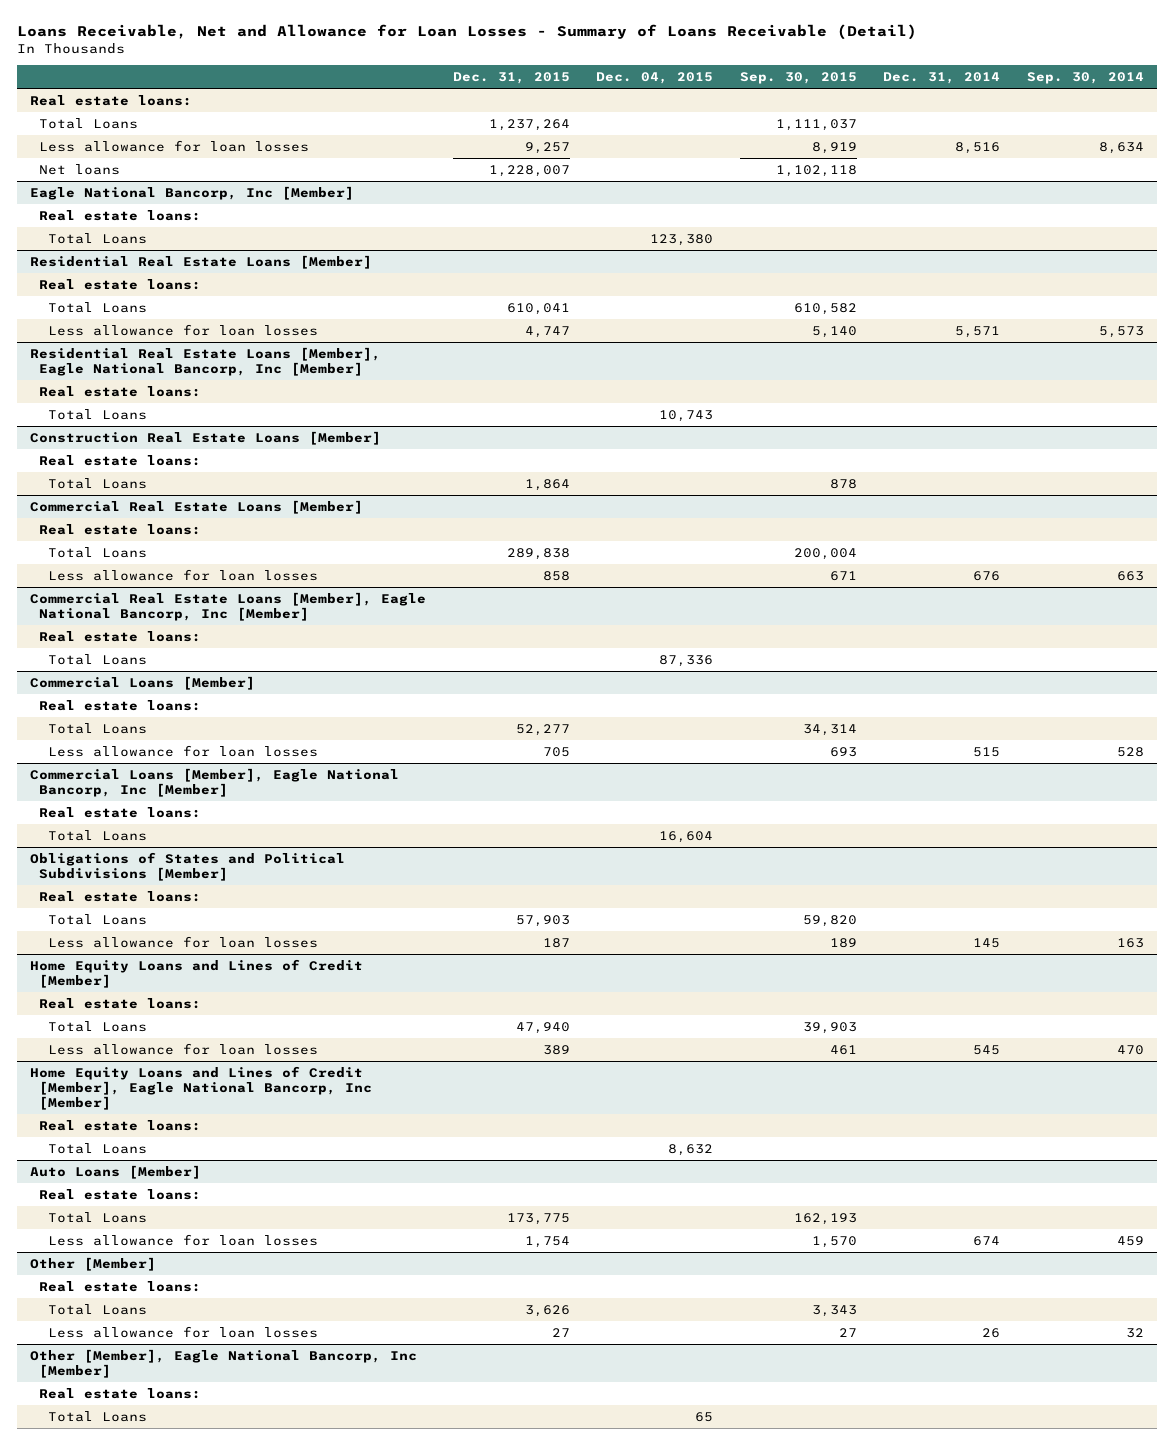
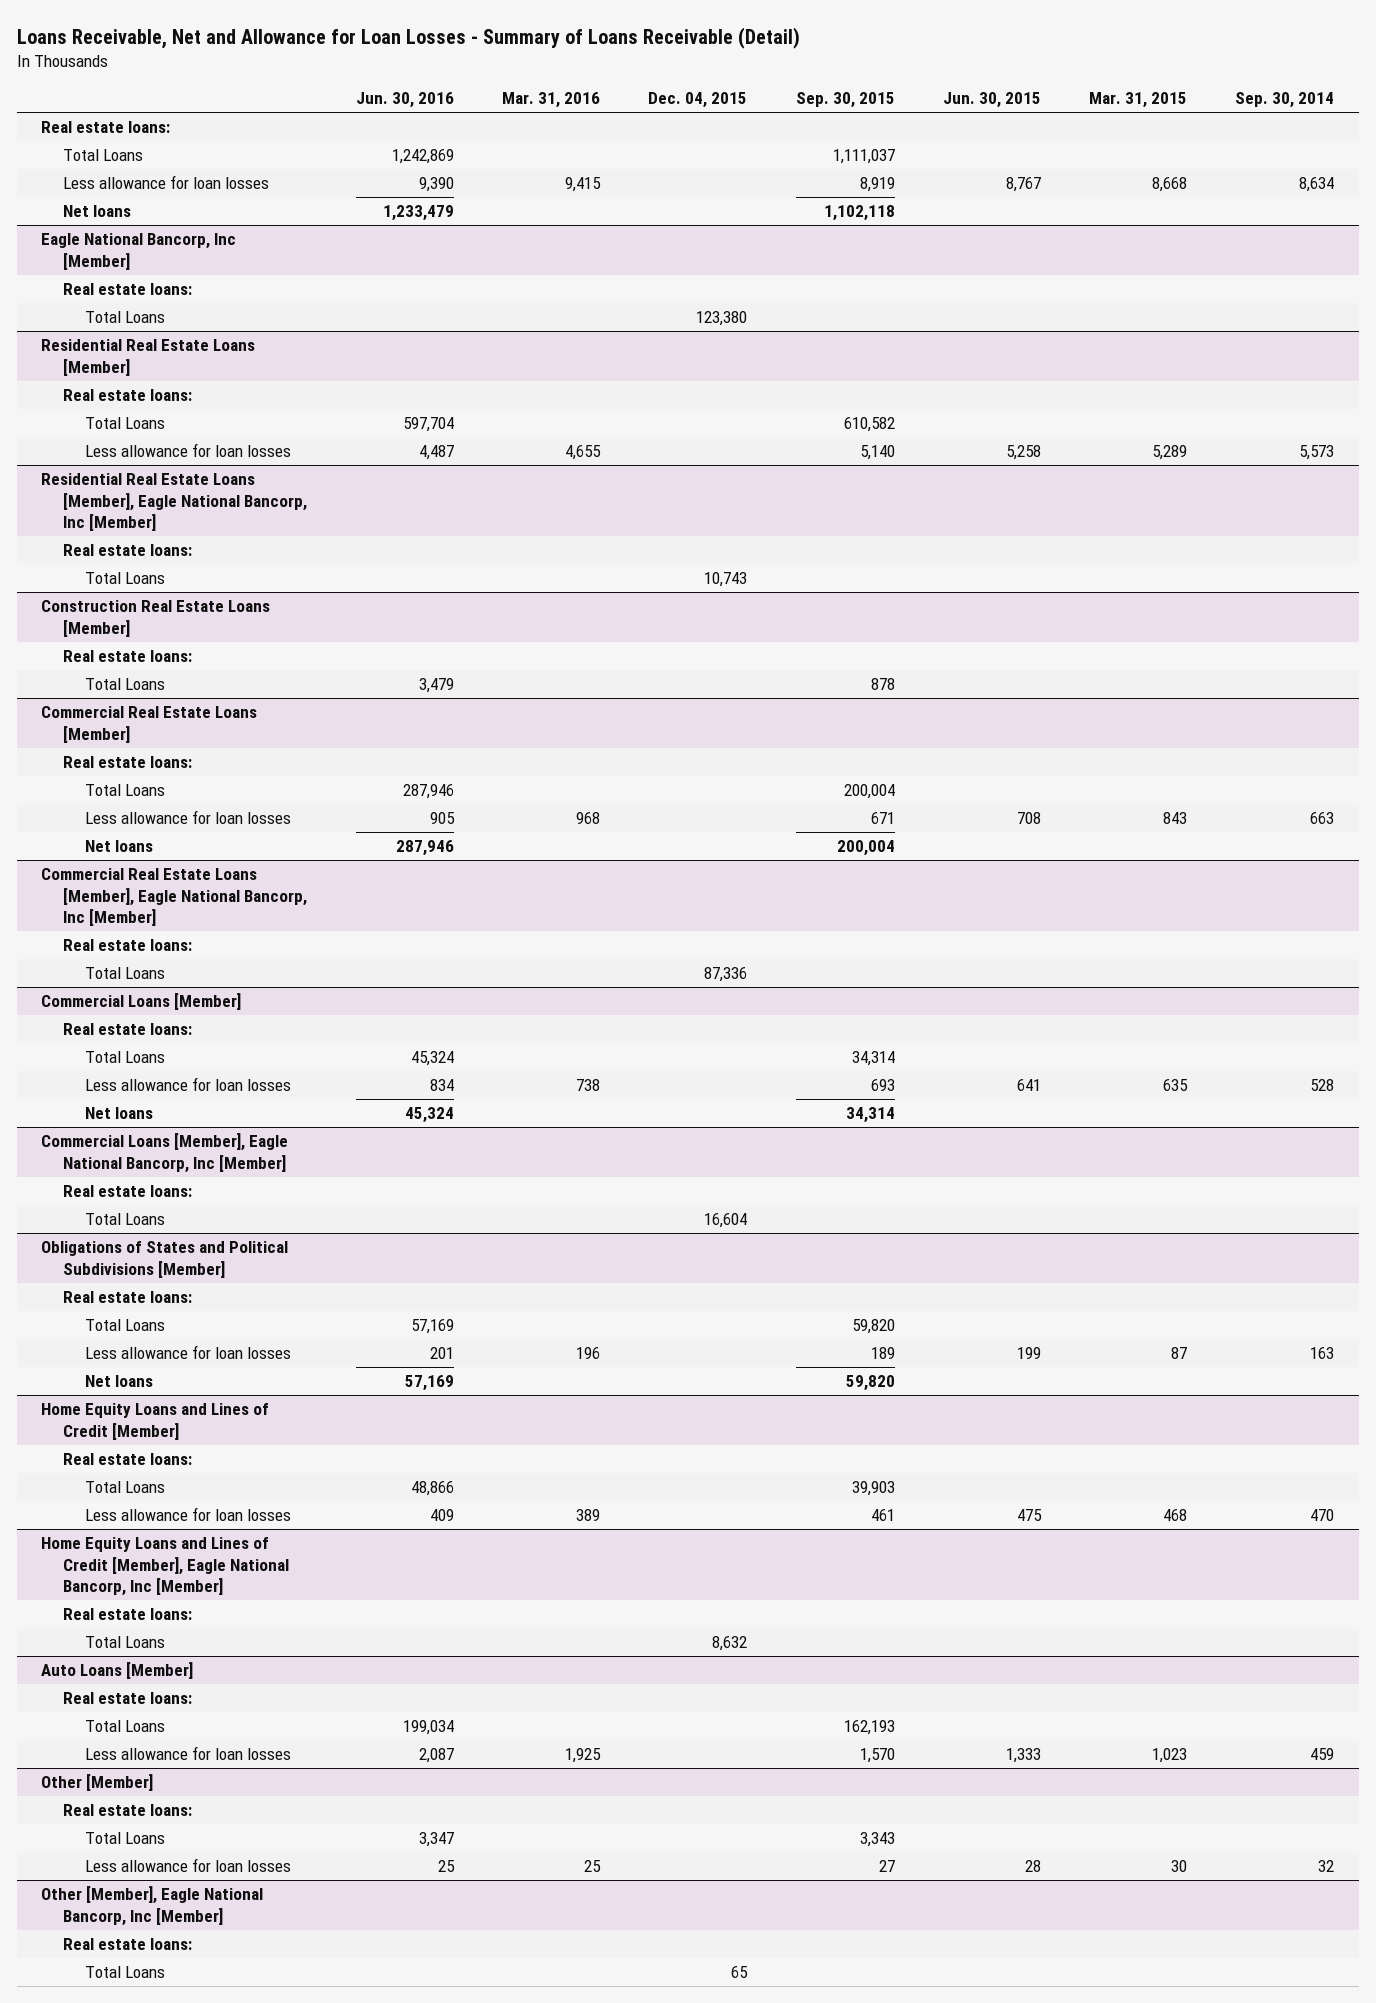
- | Dec. 31, 2015 | Dec. 04, 2015 | Sep. 30, 2015 | Dec. 31, 2014 | Sep. 30, 2014
+ | Jun. 30, 2016 | Mar. 31, 2016 | Dec. 04, 2015 | Sep. 30, 2015 | Jun. 30, 2015 | Mar. 31, 2015 | Sep. 30, 2014
@ Commercial Real Estate Loans [Member]
+ Net loans | 287,946 | | | 200,004 | | |
@ Commercial Loans [Member]
+ Net loans | 45,324 | | | 34,314 | | |
@ Obligations of States and Political Subdivisions [Member]
+ Net loans | 57,169 | | | 59,820 | | |

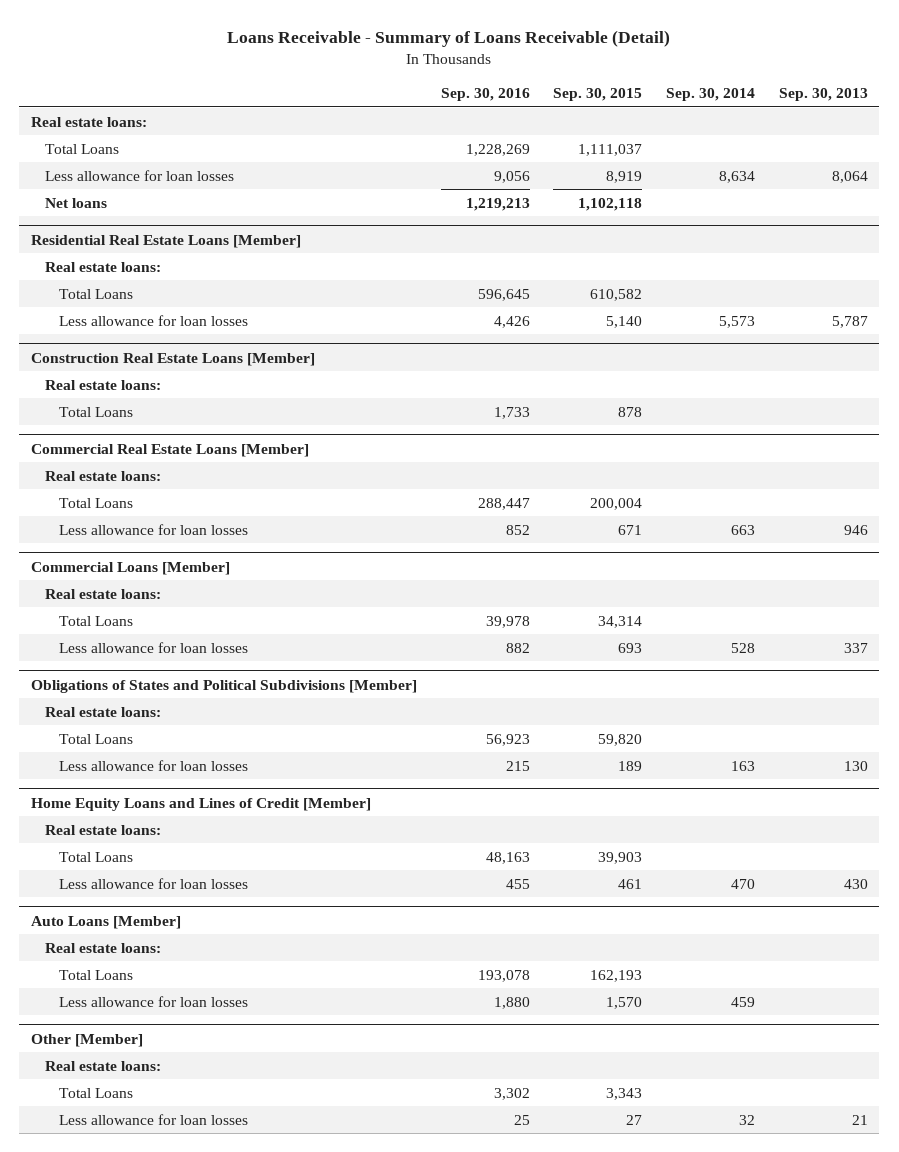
- Loans Receivable, Net and Allowance for Loan Losses - Summary of Loans Receivable (Detail)
+ Loans Receivable - Summary of Loans Receivable (Detail)
- | Jun. 30, 2016 | Mar. 31, 2016 | Dec. 04, 2015 | Sep. 30, 2015 | Jun. 30, 2015 | Mar. 31, 2015 | Sep. 30, 2014
+ | Sep. 30, 2016 | Sep. 30, 2015 | Sep. 30, 2014 | Sep. 30, 2013
- Eagle National Bancorp, Inc [Member]
- Real estate loans:
- Total Loans | | | 123,380 | | | |
- Residential Real Estate Loans [Member], Eagle National Bancorp, Inc [Member]
- Real estate loans:
- Total Loans | | | 10,743 | | | |
@ Commercial Real Estate Loans [Member]
- Net loans | 287,946 | | | 200,004 | | |
- Commercial Real Estate Loans [Member], Eagle National Bancorp, Inc [Member]
- Real estate loans:
- Total Loans | | | 87,336 | | | |
@ Commercial Loans [Member]
- Net loans | 45,324 | | | 34,314 | | |
- Commercial Loans [Member], Eagle National Bancorp, Inc [Member]
- Real estate loans:
- Total Loans | | | 16,604 | | | |
@ Obligations of States and Political Subdivisions [Member]
- Net loans | 57,169 | | | 59,820 | | |
- Home Equity Loans and Lines of Credit [Member], Eagle National Bancorp, Inc [Member]
- Real estate loans:
- Total Loans | | | 8,632 | | | |
- Other [Member], Eagle National Bancorp, Inc [Member]
- Real estate loans:
- Total Loans | | | 65 | | | |

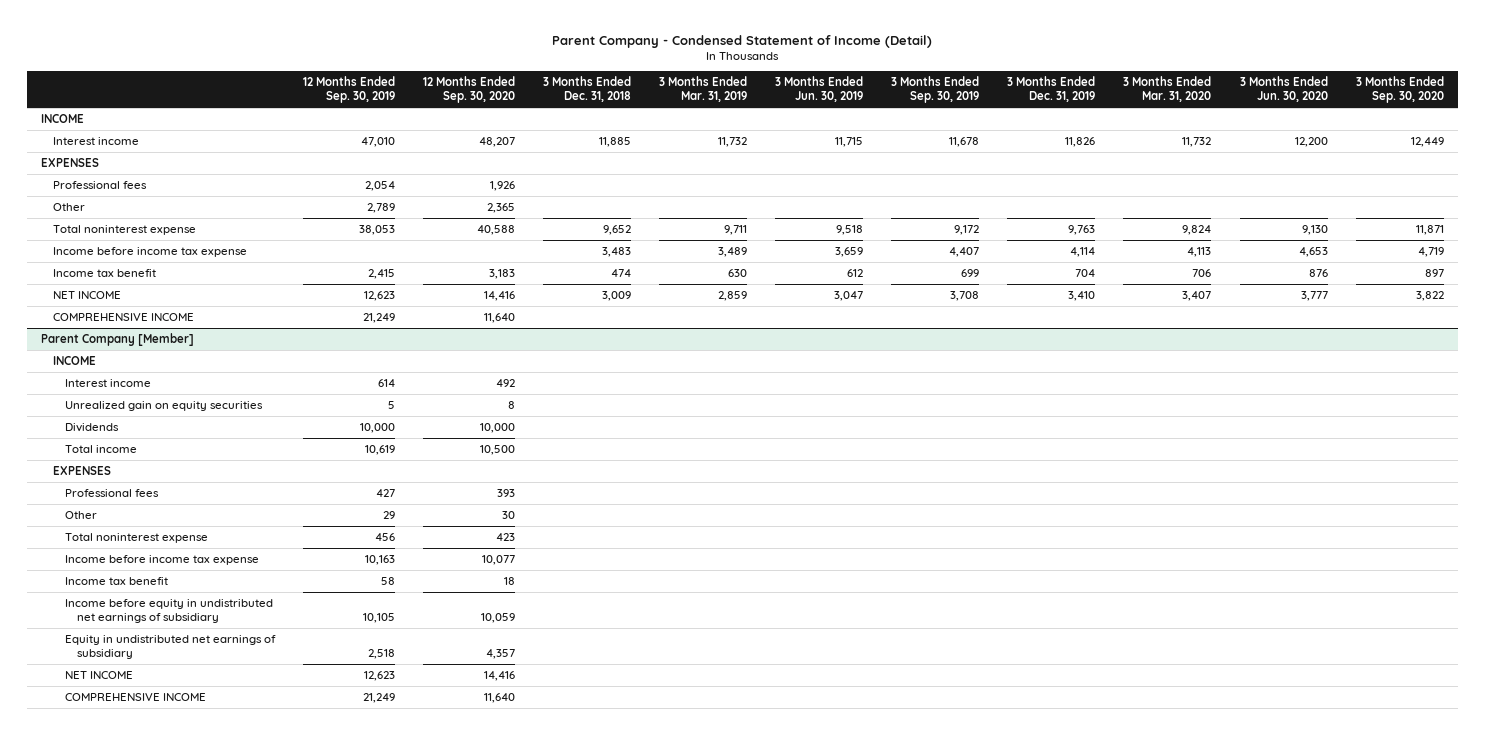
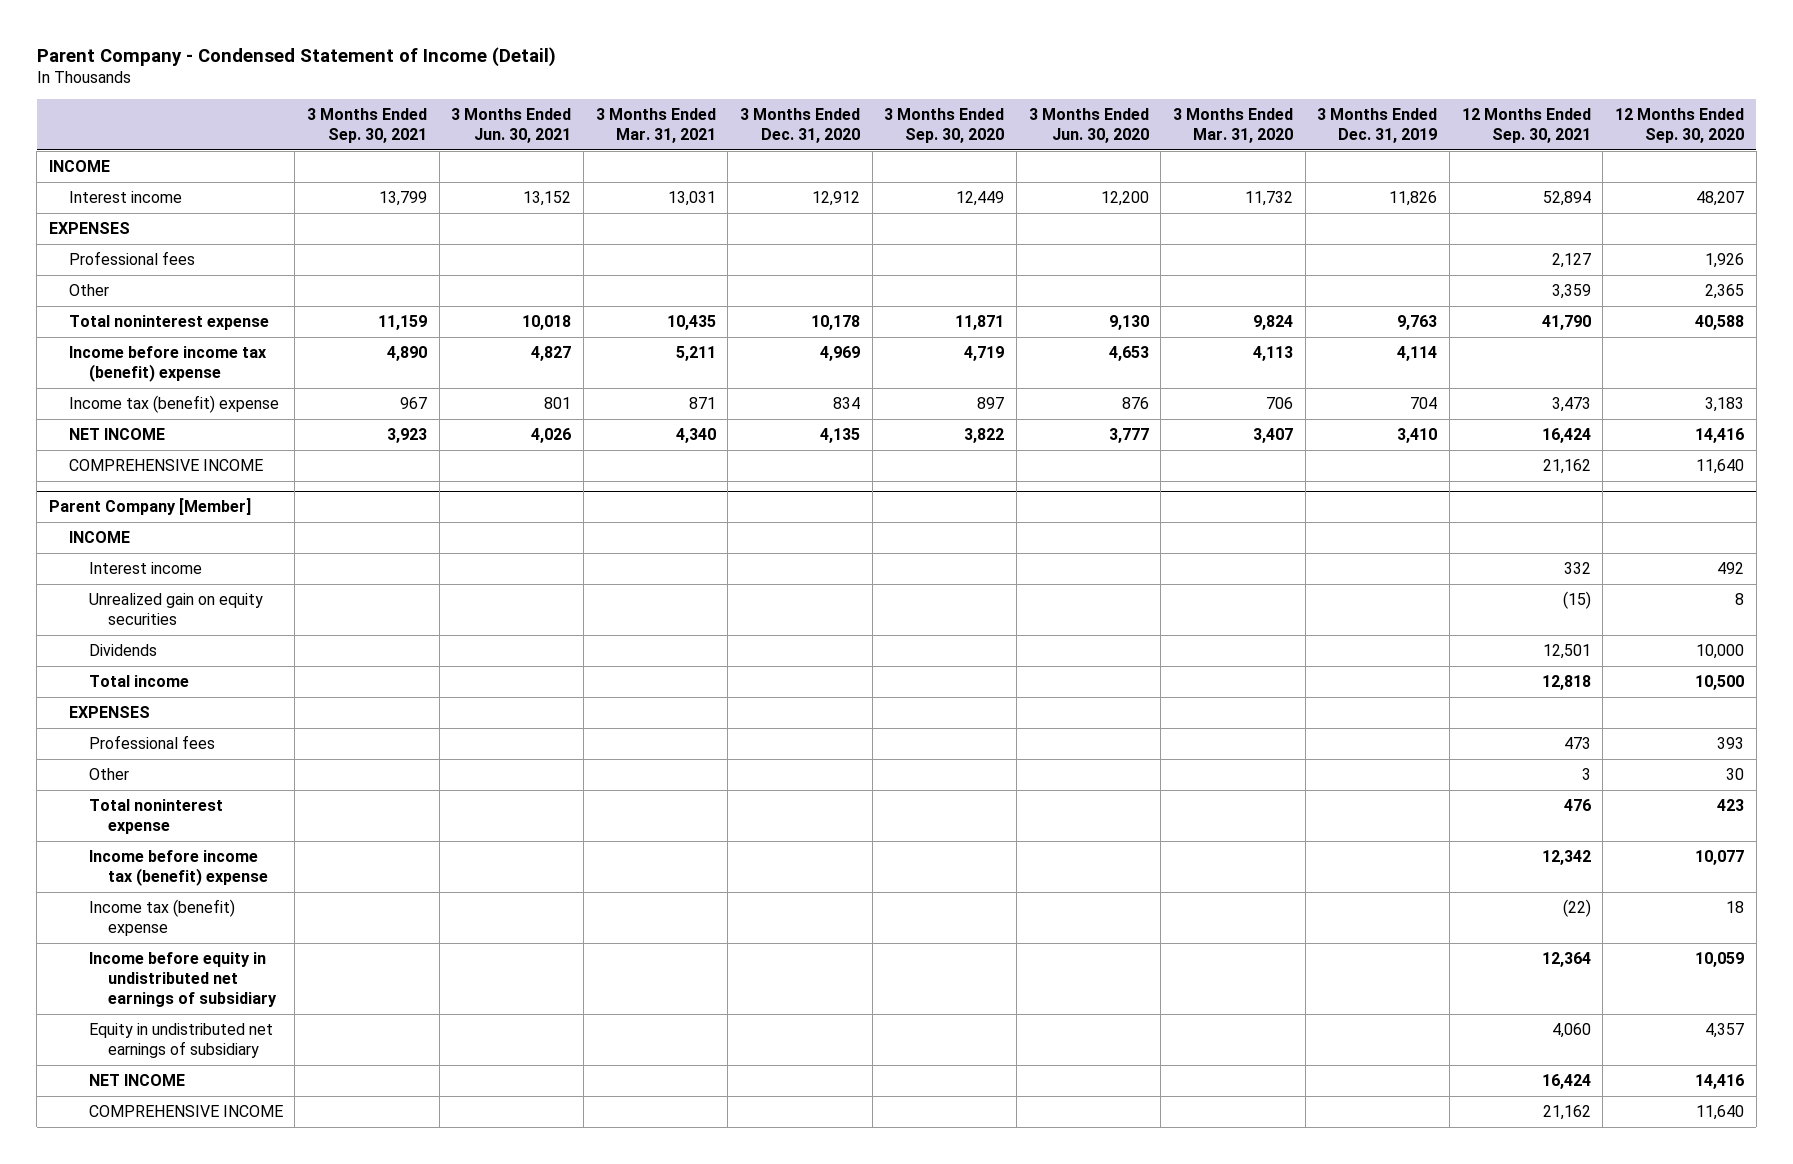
- | 12 Months Ended Sep. 30, 2019 | 12 Months Ended Sep. 30, 2020 | 3 Months Ended Dec. 31, 2018 | 3 Months Ended Mar. 31, 2019 | 3 Months Ended Jun. 30, 2019 | 3 Months Ended Sep. 30, 2019 | 3 Months Ended Dec. 31, 2019 | 3 Months Ended Mar. 31, 2020 | 3 Months Ended Jun. 30, 2020 | 3 Months Ended Sep. 30, 2020
+ | 3 Months Ended Sep. 30, 2021 | 3 Months Ended Jun. 30, 2021 | 3 Months Ended Mar. 31, 2021 | 3 Months Ended Dec. 31, 2020 | 3 Months Ended Sep. 30, 2020 | 3 Months Ended Jun. 30, 2020 | 3 Months Ended Mar. 31, 2020 | 3 Months Ended Dec. 31, 2019 | 12 Months Ended Sep. 30, 2021 | 12 Months Ended Sep. 30, 2020
- Income before income tax expense | | | 3,483 | 3,489 | 3,659 | 4,407 | 4,114 | 4,113 | 4,653 | 4,719
- Income tax benefit | 2,415 | 3,183 | 474 | 630 | 612 | 699 | 704 | 706 | 876 | 897
+ Income before income tax (benefit) expense | 4,890 | 4,827 | 5,211 | 4,969 | 4,719 | 4,653 | 4,113 | 4,114 | |
+ Income tax (benefit) expense | 967 | 801 | 871 | 834 | 897 | 876 | 706 | 704 | 3,473 | 3,183
@ Parent Company [Member]
- Income before income tax expense | 10,163 | 10,077 | | | | | | | |
- Income tax benefit | 58 | 18 | | | | | | | |
+ Income before income tax (benefit) expense | | | | | | | | | 12,342 | 10,077
+ Income tax (benefit) expense | | | | | | | | | (22) | 18

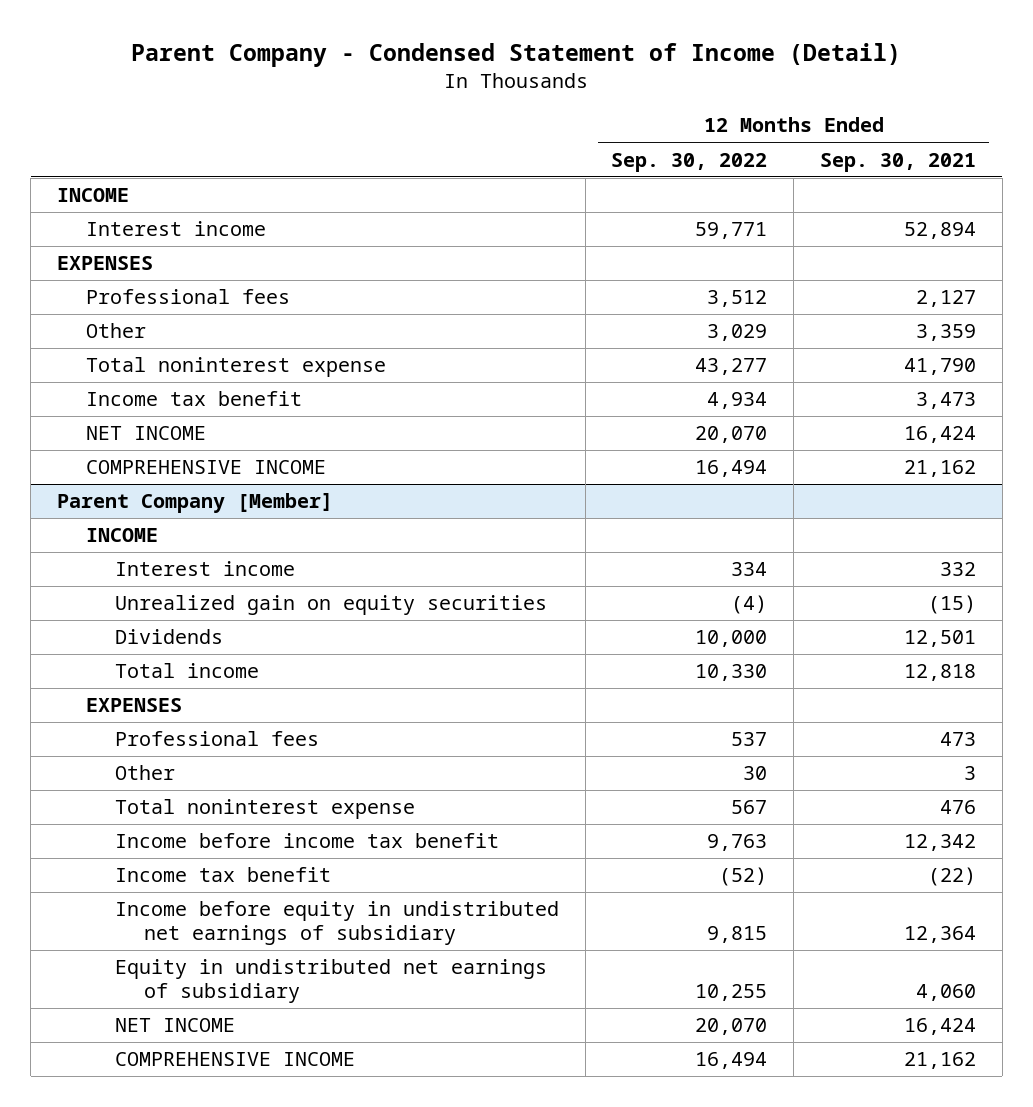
- | 3 Months Ended Sep. 30, 2021 | 3 Months Ended Jun. 30, 2021 | 3 Months Ended Mar. 31, 2021 | 3 Months Ended Dec. 31, 2020 | 3 Months Ended Sep. 30, 2020 | 3 Months Ended Jun. 30, 2020 | 3 Months Ended Mar. 31, 2020 | 3 Months Ended Dec. 31, 2019 | 12 Months Ended Sep. 30, 2021 | 12 Months Ended Sep. 30, 2020
+ | 12 Months Ended Sep. 30, 2022 | 12 Months Ended Sep. 30, 2021
- Income before income tax (benefit) expense | 4,890 | 4,827 | 5,211 | 4,969 | 4,719 | 4,653 | 4,113 | 4,114 | |
- Income tax (benefit) expense | 967 | 801 | 871 | 834 | 897 | 876 | 706 | 704 | 3,473 | 3,183
+ Income tax benefit | 4,934 | 3,473
@ Parent Company [Member]
- Income before income tax (benefit) expense | | | | | | | | | 12,342 | 10,077
- Income tax (benefit) expense | | | | | | | | | (22) | 18
+ Income before income tax benefit | 9,763 | 12,342
+ Income tax benefit | (52) | (22)

